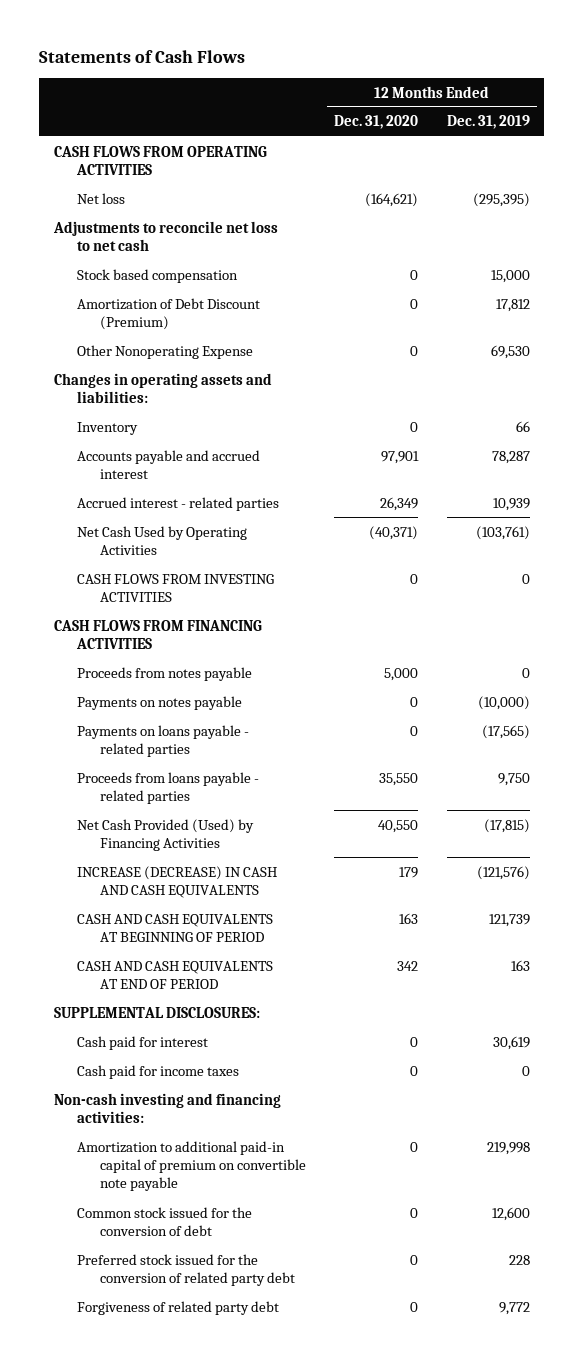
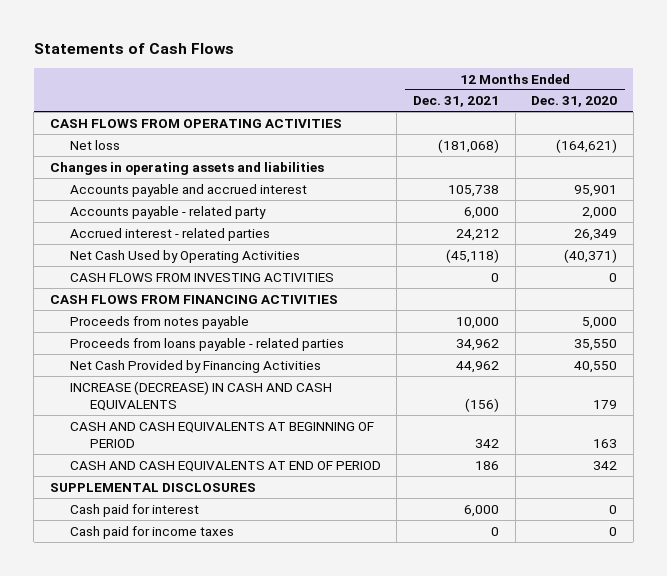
- | 12 Months Ended Dec. 31, 2020 | 12 Months Ended Dec. 31, 2019
+ | 12 Months Ended Dec. 31, 2021 | 12 Months Ended Dec. 31, 2020
- Adjustments to reconcile net loss to net cash
- Stock based compensation | 0 | 15,000
- Amortization of Debt Discount (Premium) | 0 | 17,812
- Other Nonoperating Expense | 0 | 69,530
- Changes in operating assets and liabilities:
- Inventory | 0 | 66
- Accounts payable and accrued interest | 97,901 | 78,287
+ Changes in operating assets and liabilities
+ Accounts payable and accrued interest | 105,738 | 95,901
+ Accounts payable - related party | 6,000 | 2,000
- Payments on notes payable | 0 | (10,000)
- Payments on loans payable - related parties | 0 | (17,565)
- Net Cash Provided (Used) by Financing Activities | 40,550 | (17,815)
+ Net Cash Provided by Financing Activities | 44,962 | 40,550
- SUPPLEMENTAL DISCLOSURES:
+ SUPPLEMENTAL DISCLOSURES
- Non-cash investing and financing activities:
- Amortization to additional paid-in capital of premium on convertible note payable | 0 | 219,998
- Common stock issued for the conversion of debt | 0 | 12,600
- Preferred stock issued for the conversion of related party debt | 0 | 228
- Forgiveness of related party debt | 0 | 9,772

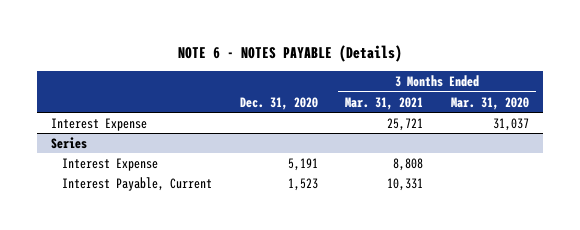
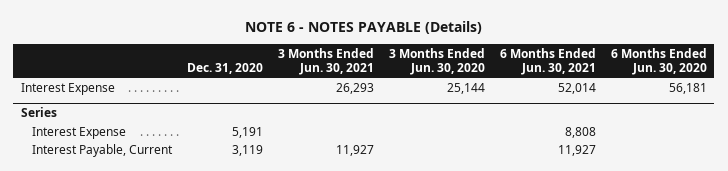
- | Dec. 31, 2020 | 3 Months Ended Mar. 31, 2021 | 3 Months Ended Mar. 31, 2020
+ | Dec. 31, 2020 | 3 Months Ended Jun. 30, 2021 | 3 Months Ended Jun. 30, 2020 | 6 Months Ended Jun. 30, 2021 | 6 Months Ended Jun. 30, 2020
@ Series
- Interest Payable, Current | 1,523 | 10,331 |
+ Interest Payable, Current | 3,119 | 11,927 | | 11,927 |

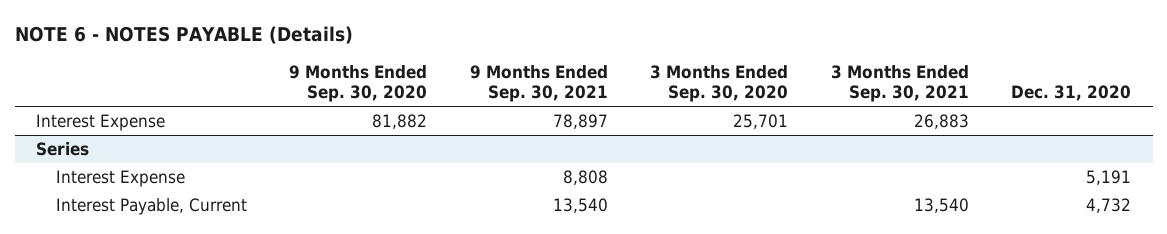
- | Dec. 31, 2020 | 3 Months Ended Jun. 30, 2021 | 3 Months Ended Jun. 30, 2020 | 6 Months Ended Jun. 30, 2021 | 6 Months Ended Jun. 30, 2020
+ | 9 Months Ended Sep. 30, 2020 | 9 Months Ended Sep. 30, 2021 | 3 Months Ended Sep. 30, 2020 | 3 Months Ended Sep. 30, 2021 | Dec. 31, 2020
@ Series
- Interest Payable, Current | 3,119 | 11,927 | | 11,927 |
+ Interest Payable, Current | | 13,540 | | 13,540 | 4,732

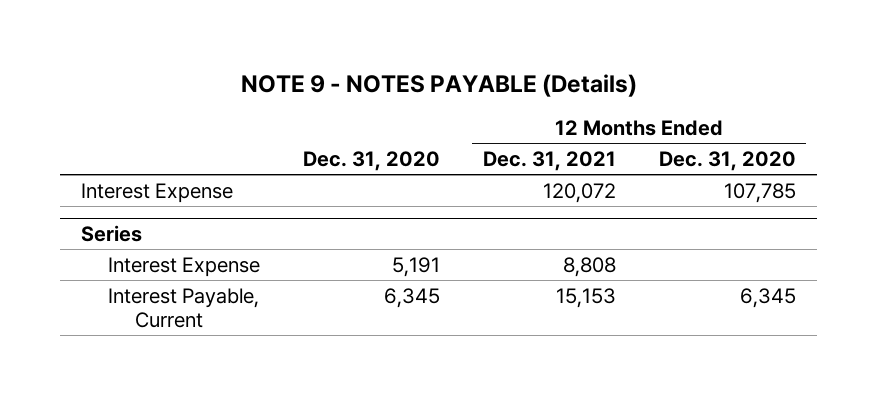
- NOTE 6 - NOTES PAYABLE (Details)
+ NOTE 9 - NOTES PAYABLE (Details)
- | 9 Months Ended Sep. 30, 2020 | 9 Months Ended Sep. 30, 2021 | 3 Months Ended Sep. 30, 2020 | 3 Months Ended Sep. 30, 2021 | Dec. 31, 2020
+ | Dec. 31, 2020 | 12 Months Ended Dec. 31, 2021 | 12 Months Ended Dec. 31, 2020
@ Series
- Interest Payable, Current | | 13,540 | | 13,540 | 4,732
+ Interest Payable, Current | 6,345 | 15,153 | 6,345

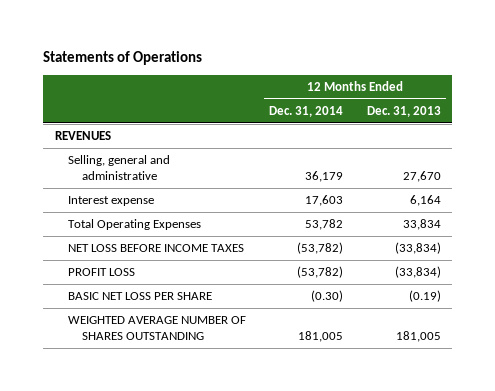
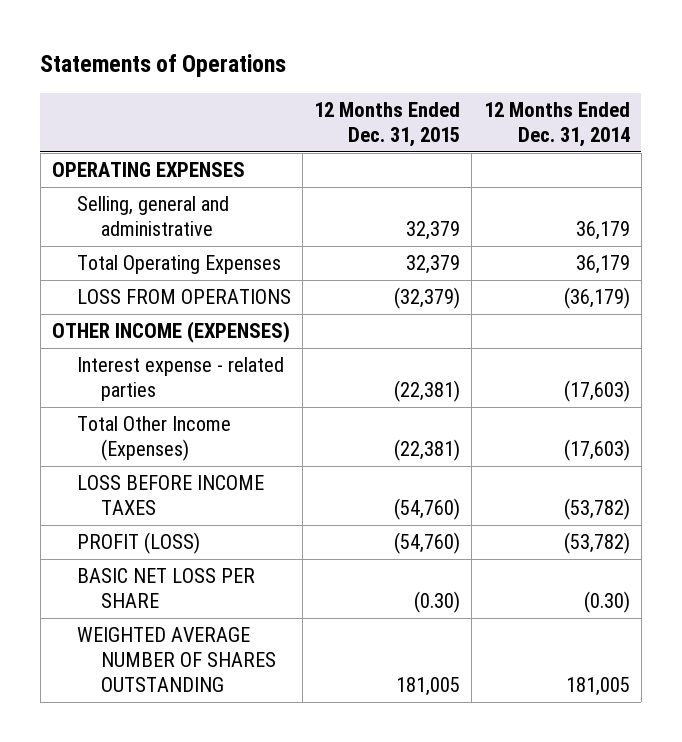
- | 12 Months Ended Dec. 31, 2014 | 12 Months Ended Dec. 31, 2013
+ | 12 Months Ended Dec. 31, 2015 | 12 Months Ended Dec. 31, 2014
- REVENUES
+ OPERATING EXPENSES
- Interest expense | 17,603 | 6,164
- Total Operating Expenses | 53,782 | 33,834
- NET LOSS BEFORE INCOME TAXES | (53,782) | (33,834)
- PROFIT LOSS | (53,782) | (33,834)
+ Total Operating Expenses | 32,379 | 36,179
+ LOSS FROM OPERATIONS | (32,379) | (36,179)
+ OTHER INCOME (EXPENSES)
+ Interest expense - related parties | (22,381) | (17,603)
+ Total Other Income (Expenses) | (22,381) | (17,603)
+ LOSS BEFORE INCOME TAXES | (54,760) | (53,782)
+ PROFIT (LOSS) | (54,760) | (53,782)

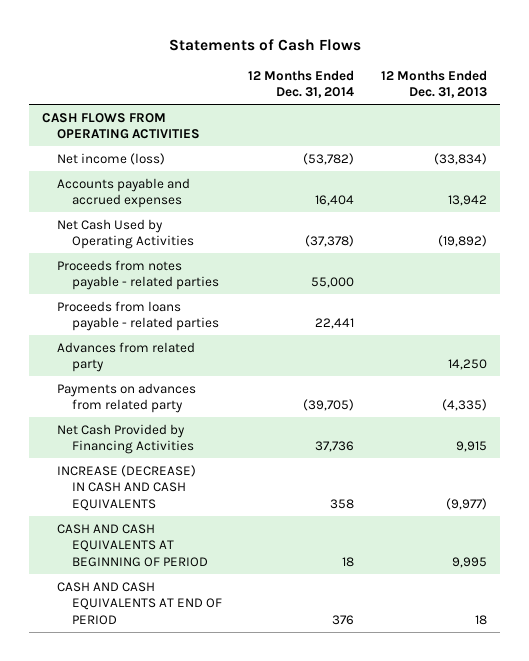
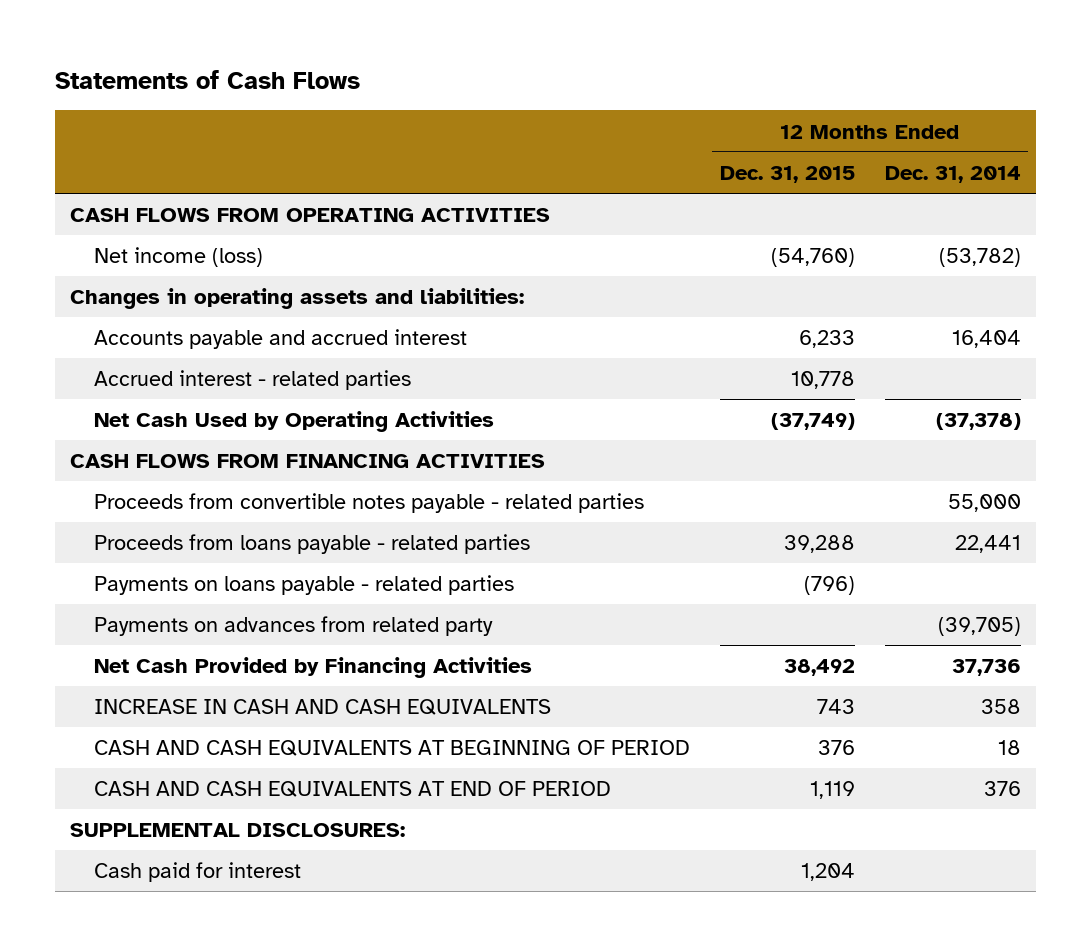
- | 12 Months Ended Dec. 31, 2014 | 12 Months Ended Dec. 31, 2013
+ | 12 Months Ended Dec. 31, 2015 | 12 Months Ended Dec. 31, 2014
- Accounts payable and accrued expenses | 16,404 | 13,942
+ Changes in operating assets and liabilities:
+ Accounts payable and accrued interest | 6,233 | 16,404
+ Accrued interest - related parties | 10,778 |
- Proceeds from notes payable - related parties | 55,000 |
+ CASH FLOWS FROM FINANCING ACTIVITIES
+ Proceeds from convertible notes payable - related parties | | 55,000
- Advances from related party | | 14,250
+ Payments on loans payable - related parties | (796) |
- INCREASE (DECREASE) IN CASH AND CASH EQUIVALENTS | 358 | (9,977)
+ INCREASE IN CASH AND CASH EQUIVALENTS | 743 | 358
+ SUPPLEMENTAL DISCLOSURES:
+ Cash paid for interest | 1,204 |

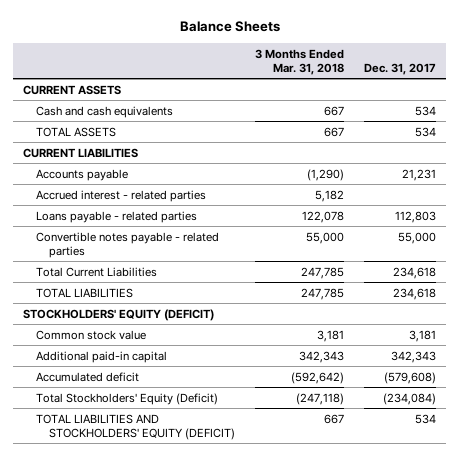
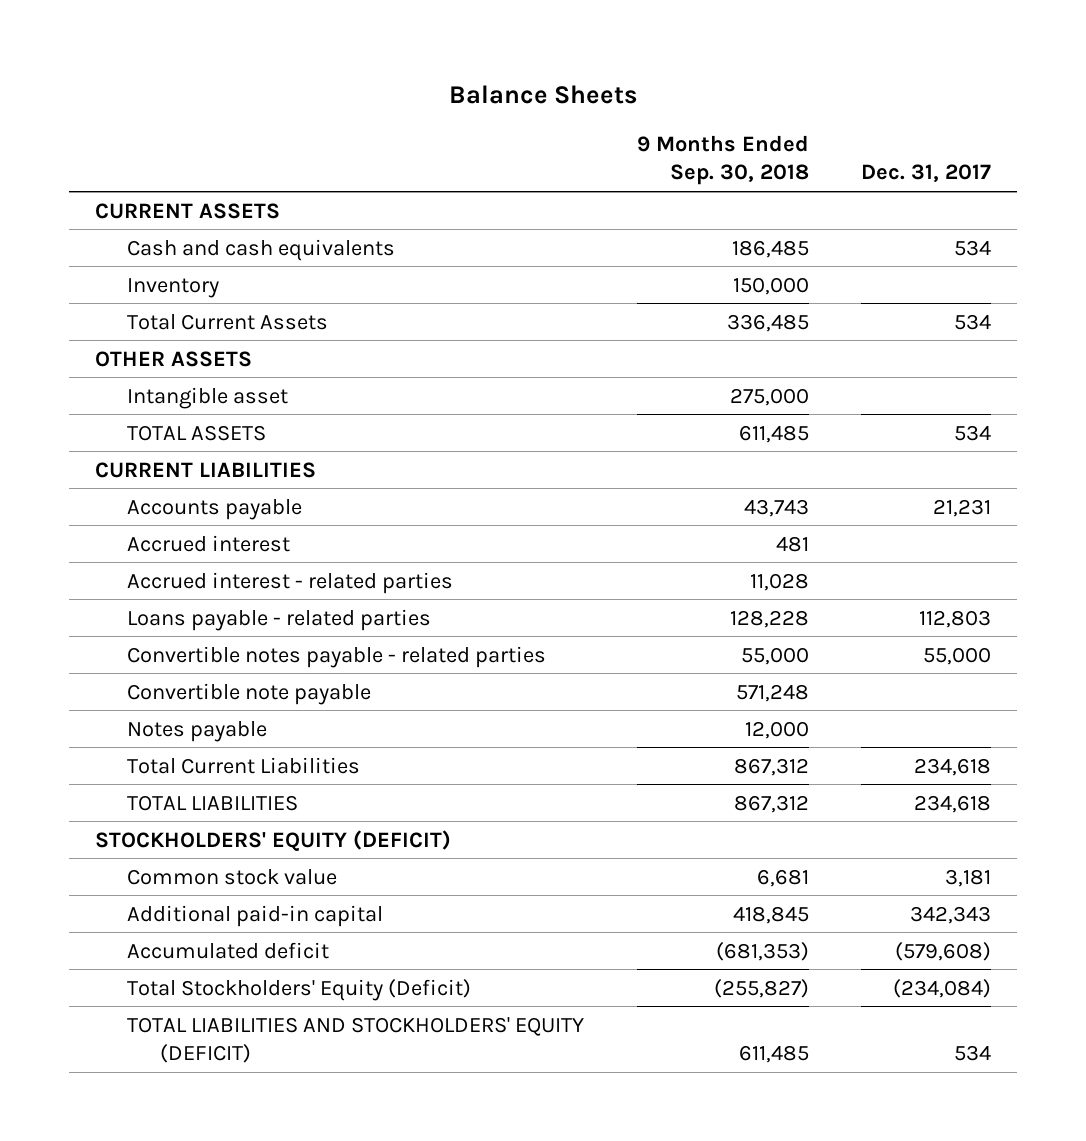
- | 3 Months Ended Mar. 31, 2018 | Dec. 31, 2017
+ | 9 Months Ended Sep. 30, 2018 | Dec. 31, 2017
+ Inventory | 150,000 |
+ Total Current Assets | 336,485 | 534
+ OTHER ASSETS
+ Intangible asset | 275,000 |
+ Accrued interest | 481 |
+ Convertible note payable | 571,248 |
+ Notes payable | 12,000 |

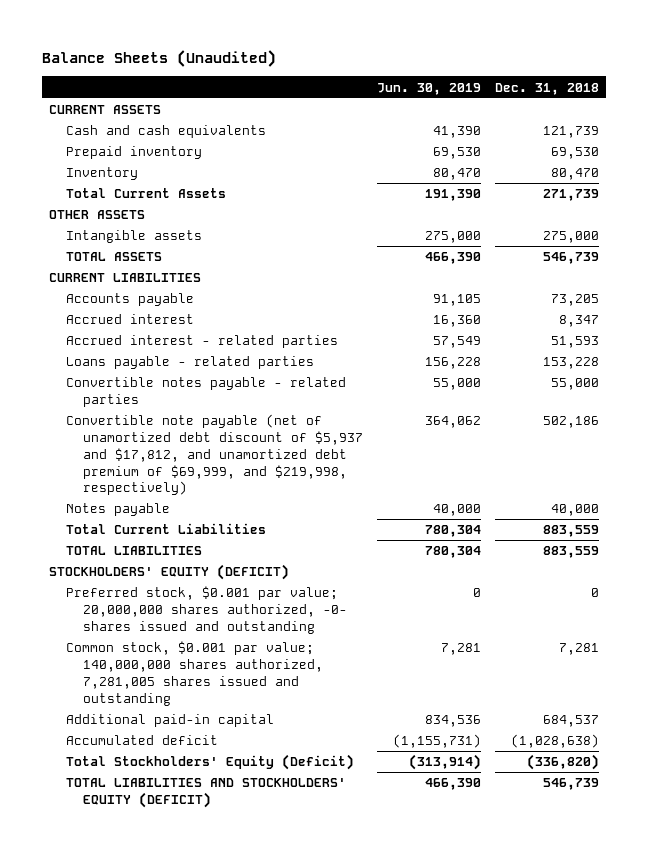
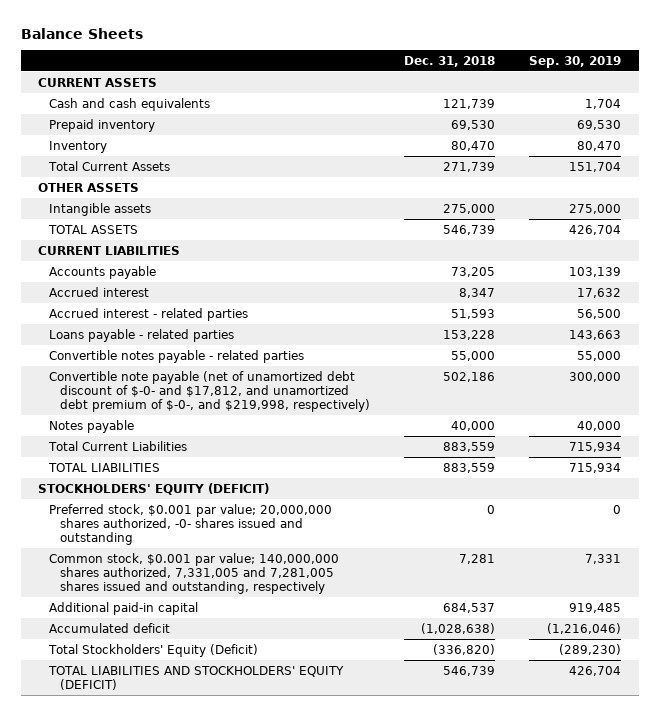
- Balance Sheets (Unaudited)
+ Balance Sheets
- | Jun. 30, 2019 | Dec. 31, 2018
+ | Dec. 31, 2018 | Sep. 30, 2019
- Convertible note payable (net of unamortized debt discount of $5,937 and $17,812, and unamortized debt premium of $69,999, and $219,998, respectively) | 364,062 | 502,186
+ Convertible note payable (net of unamortized debt discount of $-0- and $17,812, and unamortized debt premium of $-0-, and $219,998, respectively) | 502,186 | 300,000
- Common stock, $0.001 par value; 140,000,000 shares authorized, 7,281,005 shares issued and outstanding | 7,281 | 7,281
+ Common stock, $0.001 par value; 140,000,000 shares authorized, 7,331,005 and 7,281,005 shares issued and outstanding, respectively | 7,281 | 7,331

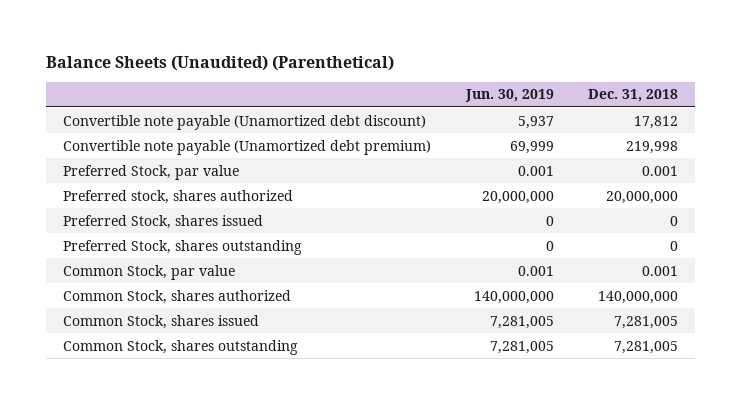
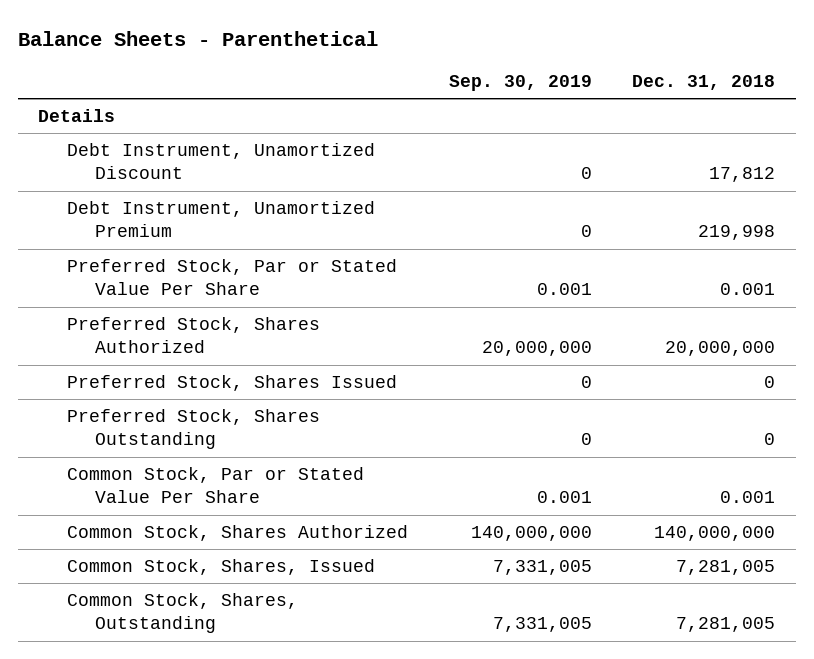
- Balance Sheets (Unaudited) (Parenthetical)
+ Balance Sheets - Parenthetical
- | Jun. 30, 2019 | Dec. 31, 2018
+ | Sep. 30, 2019 | Dec. 31, 2018
- Convertible note payable (Unamortized debt discount) | 5,937 | 17,812
- Convertible note payable (Unamortized debt premium) | 69,999 | 219,998
- Preferred Stock, par value | 0.001 | 0.001
- Preferred stock, shares authorized | 20,000,000 | 20,000,000
- Preferred Stock, shares issued | 0 | 0
- Preferred Stock, shares outstanding | 0 | 0
- Common Stock, par value | 0.001 | 0.001
- Common Stock, shares authorized | 140,000,000 | 140,000,000
- Common Stock, shares issued | 7,281,005 | 7,281,005
- Common Stock, shares outstanding | 7,281,005 | 7,281,005
+ Details
+ Debt Instrument, Unamortized Discount | 0 | 17,812
+ Debt Instrument, Unamortized Premium | 0 | 219,998
+ Preferred Stock, Par or Stated Value Per Share | 0.001 | 0.001
+ Preferred Stock, Shares Authorized | 20,000,000 | 20,000,000
+ Preferred Stock, Shares Issued | 0 | 0
+ Preferred Stock, Shares Outstanding | 0 | 0
+ Common Stock, Par or Stated Value Per Share | 0.001 | 0.001
+ Common Stock, Shares Authorized | 140,000,000 | 140,000,000
+ Common Stock, Shares, Issued | 7,331,005 | 7,281,005
+ Common Stock, Shares, Outstanding | 7,331,005 | 7,281,005

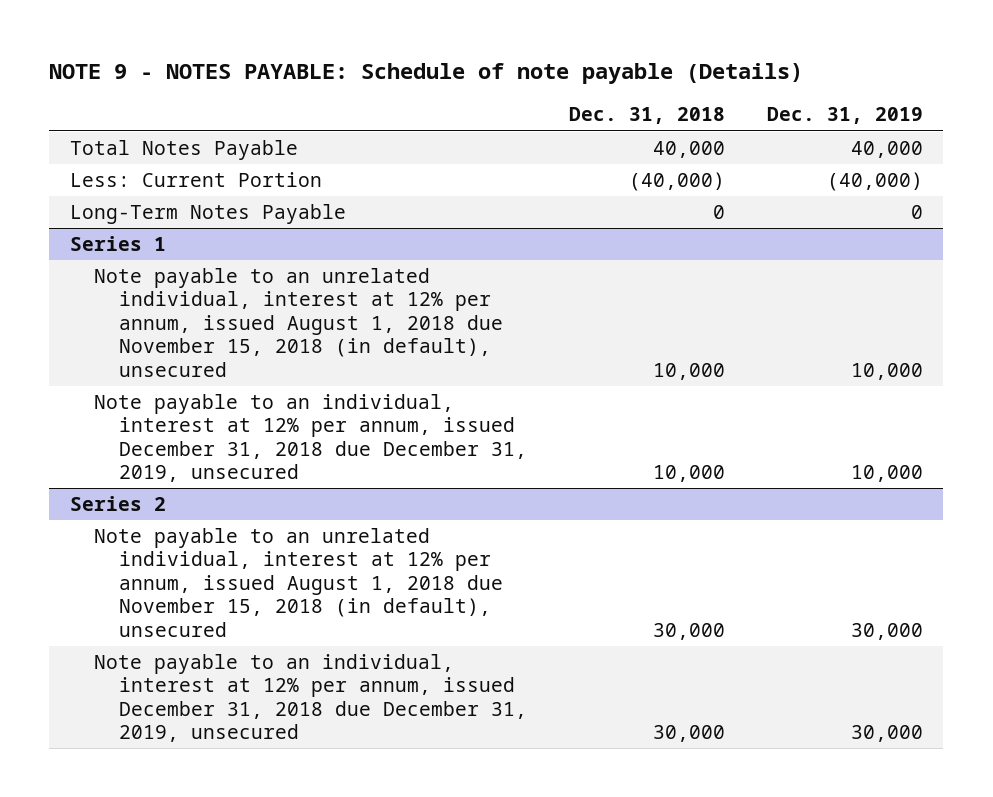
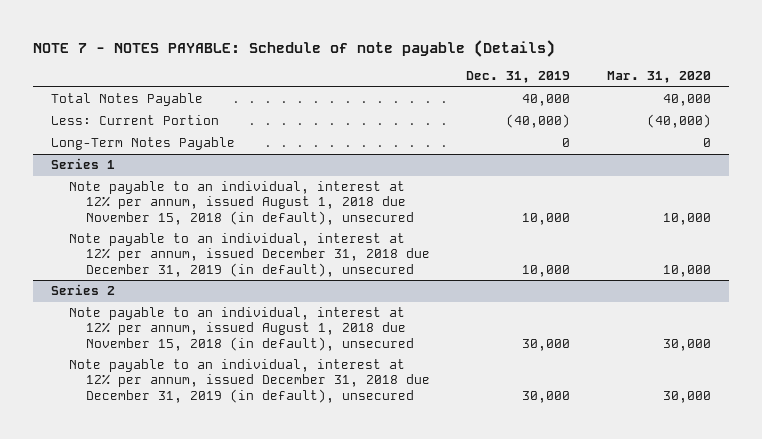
- NOTE 9 - NOTES PAYABLE: Schedule of note payable (Details)
+ NOTE 7 - NOTES PAYABLE: Schedule of note payable (Details)
- | Dec. 31, 2018 | Dec. 31, 2019
+ | Dec. 31, 2019 | Mar. 31, 2020
@ Series 1
- Note payable to an unrelated individual, interest at 12% per annum, issued August 1, 2018 due November 15, 2018 (in default), unsecured | 10,000 | 10,000
- Note payable to an individual, interest at 12% per annum, issued December 31, 2018 due December 31, 2019, unsecured | 10,000 | 10,000
+ Note payable to an individual, interest at 12% per annum, issued August 1, 2018 due November 15, 2018 (in default), unsecured | 10,000 | 10,000
+ Note payable to an individual, interest at 12% per annum, issued December 31, 2018 due December 31, 2019 (in default), unsecured | 10,000 | 10,000
@ Series 2
- Note payable to an unrelated individual, interest at 12% per annum, issued August 1, 2018 due November 15, 2018 (in default), unsecured | 30,000 | 30,000
- Note payable to an individual, interest at 12% per annum, issued December 31, 2018 due December 31, 2019, unsecured | 30,000 | 30,000
+ Note payable to an individual, interest at 12% per annum, issued August 1, 2018 due November 15, 2018 (in default), unsecured | 30,000 | 30,000
+ Note payable to an individual, interest at 12% per annum, issued December 31, 2018 due December 31, 2019 (in default), unsecured | 30,000 | 30,000

